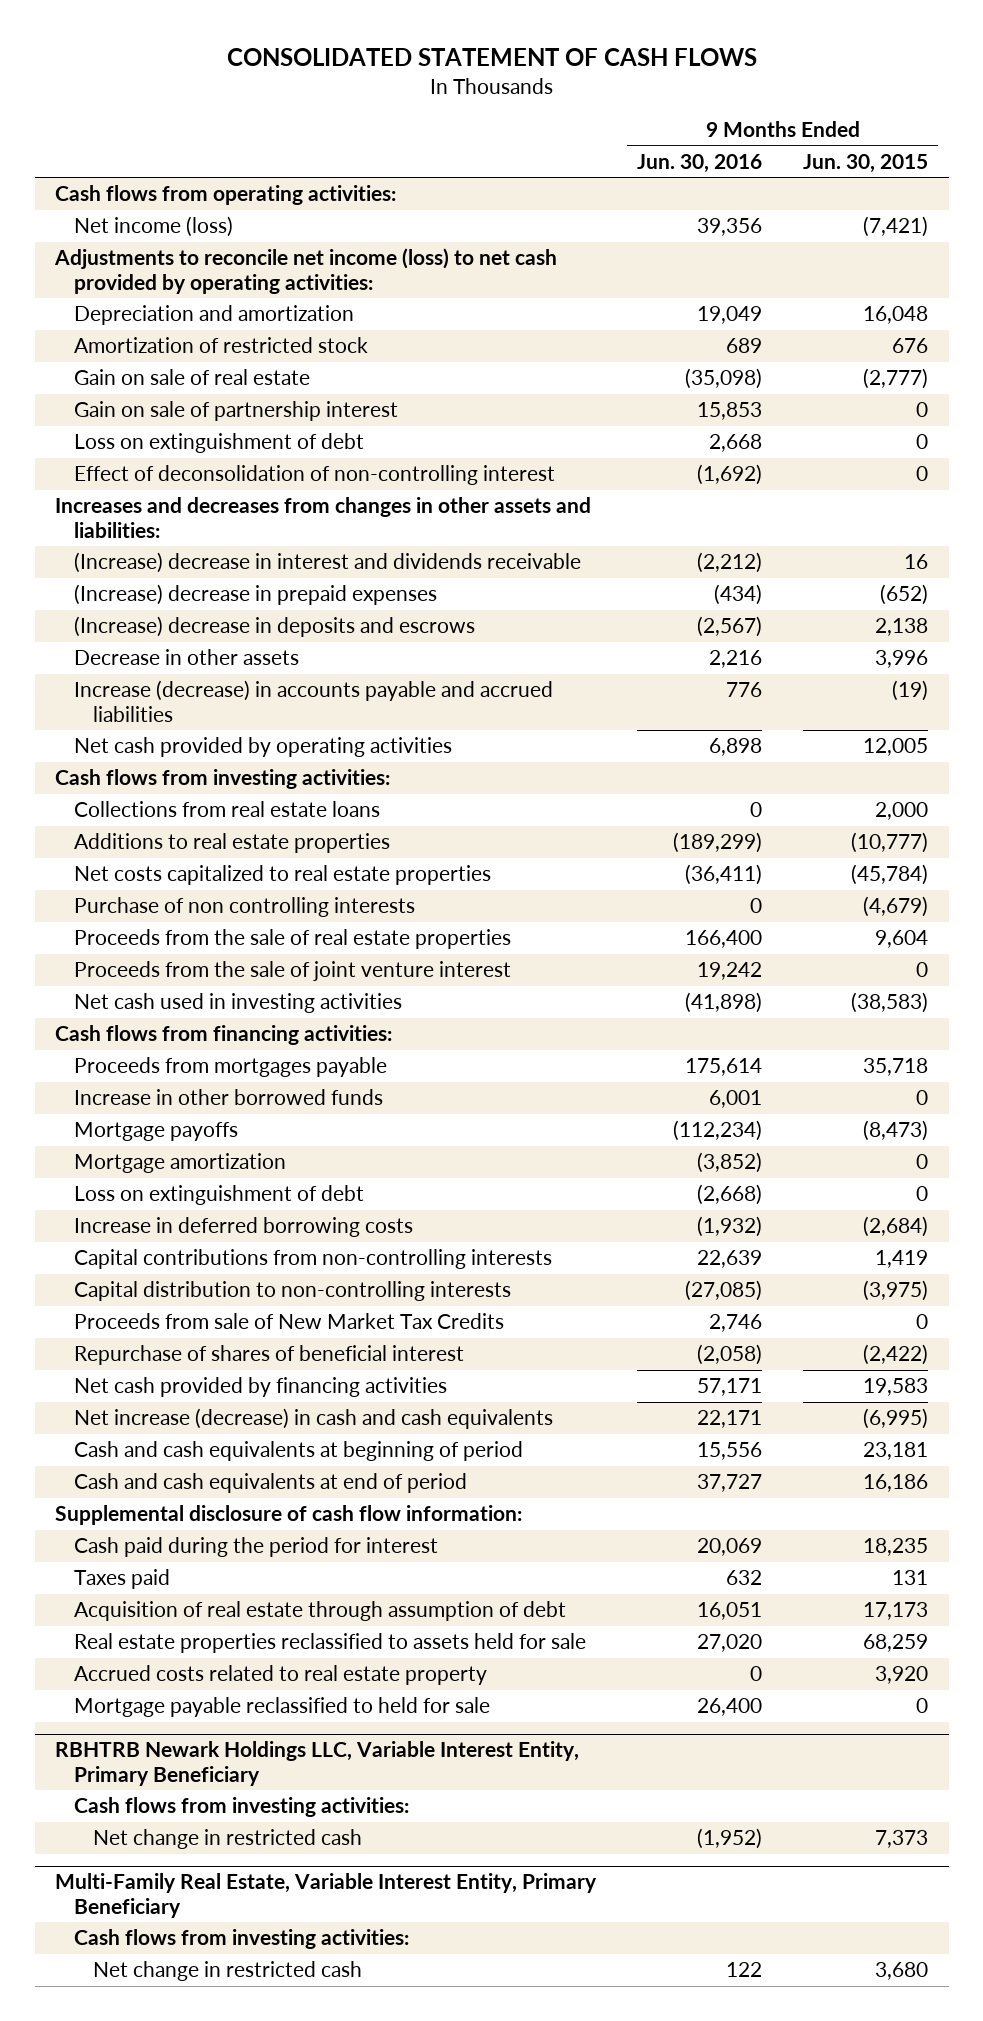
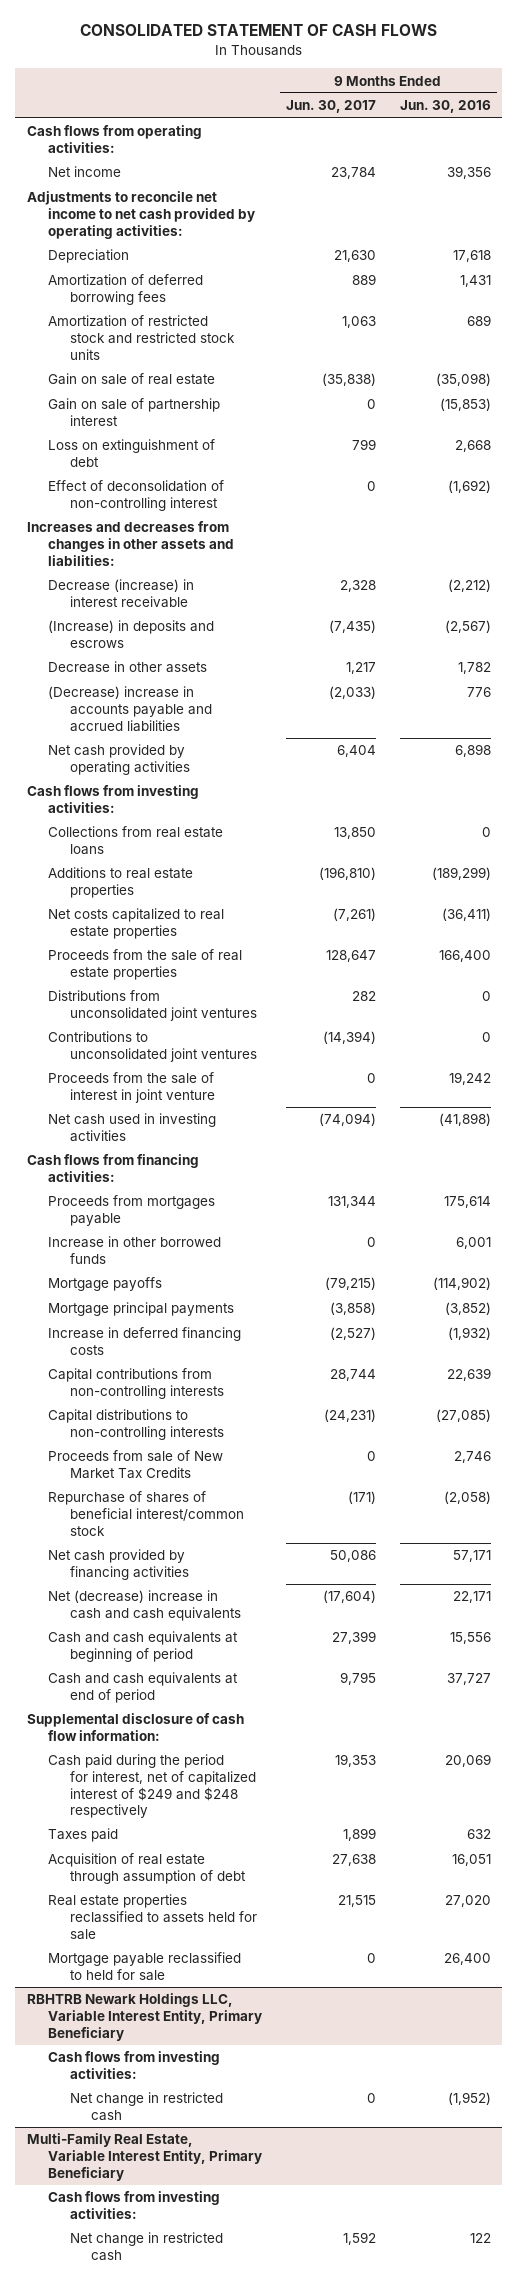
- | 9 Months Ended Jun. 30, 2016 | 9 Months Ended Jun. 30, 2015
+ | 9 Months Ended Jun. 30, 2017 | 9 Months Ended Jun. 30, 2016
- Net income (loss) | 39,356 | (7,421)
- Adjustments to reconcile net income (loss) to net cash provided by operating activities:
- Depreciation and amortization | 19,049 | 16,048
- Amortization of restricted stock | 689 | 676
+ Net income | 23,784 | 39,356
+ Adjustments to reconcile net income to net cash provided by operating activities:
+ Depreciation | 21,630 | 17,618
+ Amortization of deferred borrowing fees | 889 | 1,431
+ Amortization of restricted stock and restricted stock units | 1,063 | 689
- Gain on sale of partnership interest | 15,853 | 0
+ Gain on sale of partnership interest | 0 | (15,853)
- (Increase) decrease in interest and dividends receivable | (2,212) | 16
- (Increase) decrease in prepaid expenses | (434) | (652)
- (Increase) decrease in deposits and escrows | (2,567) | 2,138
- Decrease in other assets | 2,216 | 3,996
- Increase (decrease) in accounts payable and accrued liabilities | 776 | (19)
+ Decrease (increase) in interest receivable | 2,328 | (2,212)
+ (Increase) in deposits and escrows | (7,435) | (2,567)
+ Decrease in other assets | 1,217 | 1,782
+ (Decrease) increase in accounts payable and accrued liabilities | (2,033) | 776
- Purchase of non controlling interests | 0 | (4,679)
- Proceeds from the sale of joint venture interest | 19,242 | 0
+ Distributions from unconsolidated joint ventures | 282 | 0
+ Contributions to unconsolidated joint ventures | (14,394) | 0
+ Proceeds from the sale of interest in joint venture | 0 | 19,242
- Mortgage payoffs | (112,234) | (8,473)
- Mortgage amortization | (3,852) | 0
- Loss on extinguishment of debt | (2,668) | 0
- Increase in deferred borrowing costs | (1,932) | (2,684)
+ Mortgage payoffs | (79,215) | (114,902)
+ Mortgage principal payments | (3,858) | (3,852)
+ Increase in deferred financing costs | (2,527) | (1,932)
- Capital distribution to non-controlling interests | (27,085) | (3,975)
+ Capital distributions to non-controlling interests | (24,231) | (27,085)
- Repurchase of shares of beneficial interest | (2,058) | (2,422)
+ Repurchase of shares of beneficial interest/common stock | (171) | (2,058)
- Net increase (decrease) in cash and cash equivalents | 22,171 | (6,995)
+ Net (decrease) increase in cash and cash equivalents | (17,604) | 22,171
- Cash paid during the period for interest | 20,069 | 18,235
+ Cash paid during the period for interest, net of capitalized interest of $249 and $248 respectively | 19,353 | 20,069
- Accrued costs related to real estate property | 0 | 3,920

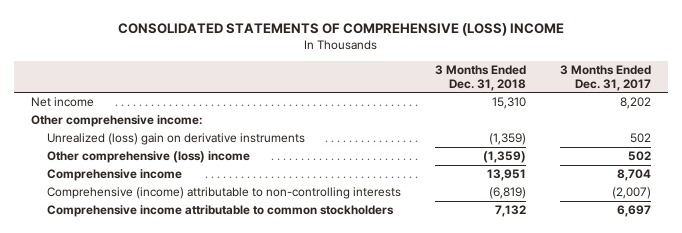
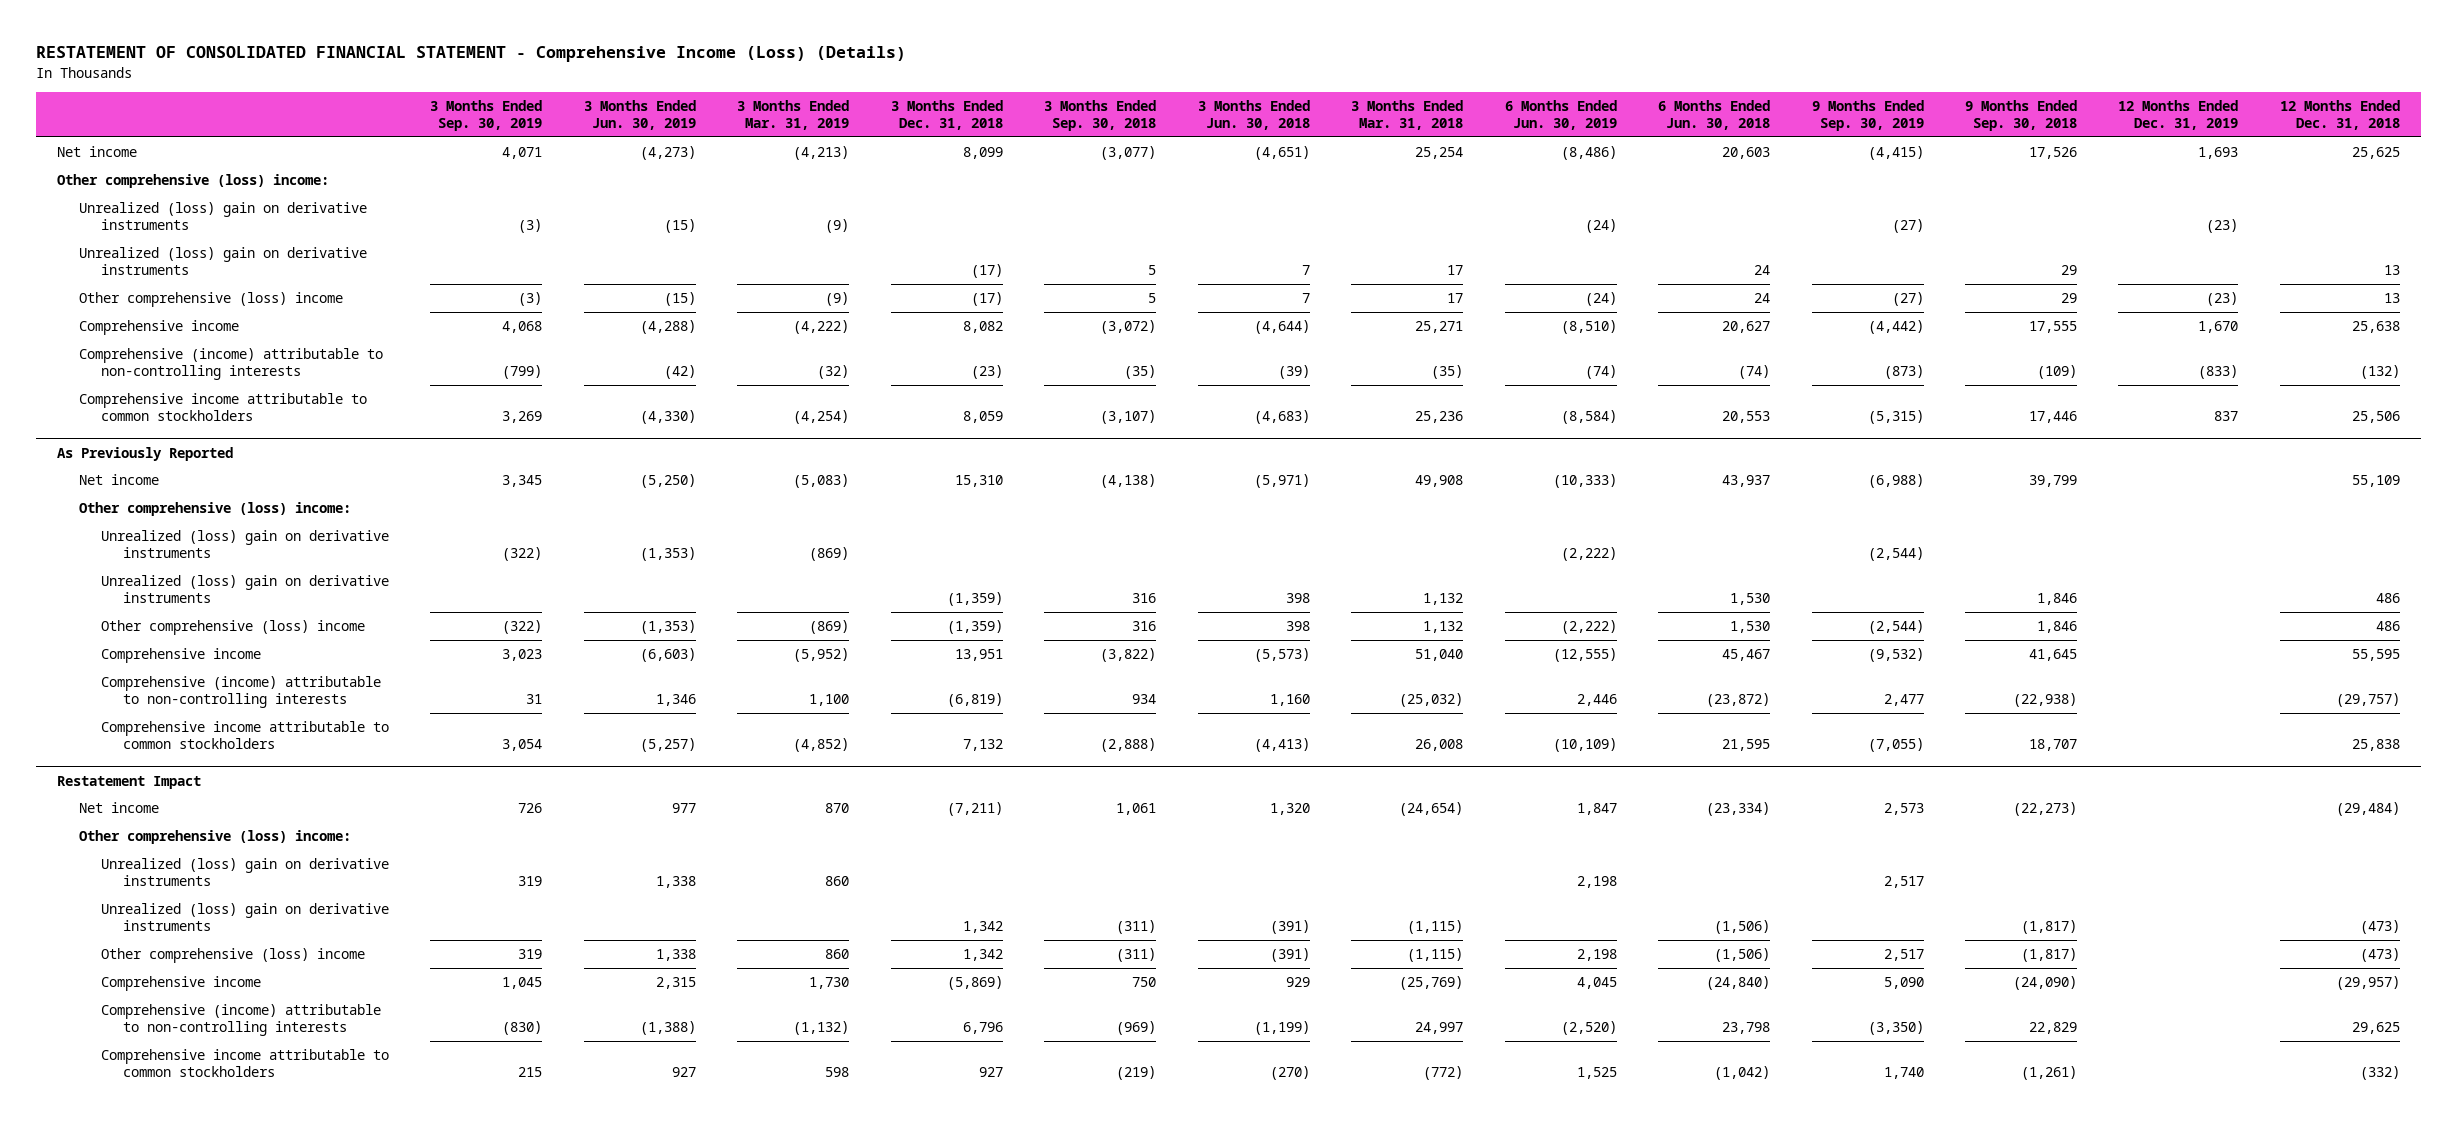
- CONSOLIDATED STATEMENTS OF COMPREHENSIVE (LOSS) INCOME
+ RESTATEMENT OF CONSOLIDATED FINANCIAL STATEMENT - Comprehensive Income (Loss) (Details)
- | 3 Months Ended Dec. 31, 2018 | 3 Months Ended Dec. 31, 2017
+ | 3 Months Ended Sep. 30, 2019 | 3 Months Ended Jun. 30, 2019 | 3 Months Ended Mar. 31, 2019 | 3 Months Ended Dec. 31, 2018 | 3 Months Ended Sep. 30, 2018 | 3 Months Ended Jun. 30, 2018 | 3 Months Ended Mar. 31, 2018 | 6 Months Ended Jun. 30, 2019 | 6 Months Ended Jun. 30, 2018 | 9 Months Ended Sep. 30, 2019 | 9 Months Ended Sep. 30, 2018 | 12 Months Ended Dec. 31, 2019 | 12 Months Ended Dec. 31, 2018
+ Net income | 4,071 | (4,273) | (4,213) | 8,099 | (3,077) | (4,651) | 25,254 | (8,486) | 20,603 | (4,415) | 17,526 | 1,693 | 25,625
+ Other comprehensive (loss) income:
+ Unrealized (loss) gain on derivative instruments | (3) | (15) | (9) | | | | | (24) | | (27) | | (23) |
+ Unrealized (loss) gain on derivative instruments | | | | (17) | 5 | 7 | 17 | | 24 | | 29 | | 13
+ Other comprehensive (loss) income | (3) | (15) | (9) | (17) | 5 | 7 | 17 | (24) | 24 | (27) | 29 | (23) | 13
+ Comprehensive income | 4,068 | (4,288) | (4,222) | 8,082 | (3,072) | (4,644) | 25,271 | (8,510) | 20,627 | (4,442) | 17,555 | 1,670 | 25,638
+ Comprehensive (income) attributable to non-controlling interests | (799) | (42) | (32) | (23) | (35) | (39) | (35) | (74) | (74) | (873) | (109) | (833) | (132)
+ Comprehensive income attributable to common stockholders | 3,269 | (4,330) | (4,254) | 8,059 | (3,107) | (4,683) | 25,236 | (8,584) | 20,553 | (5,315) | 17,446 | 837 | 25,506
+ As Previously Reported
- Other comprehensive income:
+ Other comprehensive (loss) income:
+ Unrealized (loss) gain on derivative instruments | (322) | (1,353) | (869) | | | | | (2,222) | | (2,544) | | |
+ Restatement Impact
+ Net income | 726 | 977 | 870 | (7,211) | 1,061 | 1,320 | (24,654) | 1,847 | (23,334) | 2,573 | (22,273) | | (29,484)
+ Other comprehensive (loss) income:
+ Unrealized (loss) gain on derivative instruments | 319 | 1,338 | 860 | | | | | 2,198 | | 2,517 | | |
+ Unrealized (loss) gain on derivative instruments | | | | 1,342 | (311) | (391) | (1,115) | | (1,506) | | (1,817) | | (473)
+ Other comprehensive (loss) income | 319 | 1,338 | 860 | 1,342 | (311) | (391) | (1,115) | 2,198 | (1,506) | 2,517 | (1,817) | | (473)
+ Comprehensive income | 1,045 | 2,315 | 1,730 | (5,869) | 750 | 929 | (25,769) | 4,045 | (24,840) | 5,090 | (24,090) | | (29,957)
+ Comprehensive (income) attributable to non-controlling interests | (830) | (1,388) | (1,132) | 6,796 | (969) | (1,199) | 24,997 | (2,520) | 23,798 | (3,350) | 22,829 | | 29,625
+ Comprehensive income attributable to common stockholders | 215 | 927 | 598 | 927 | (219) | (270) | (772) | 1,525 | (1,042) | 1,740 | (1,261) | | (332)

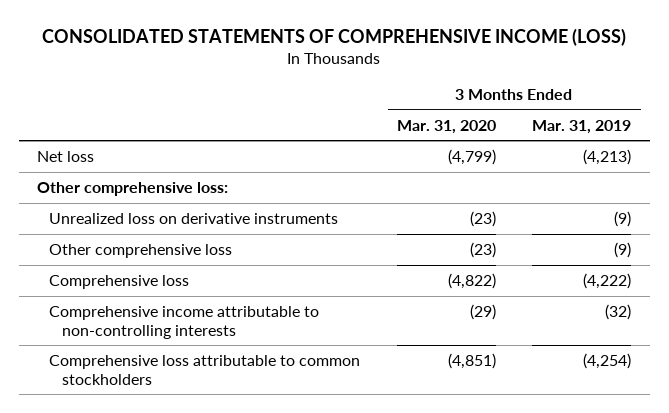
- RESTATEMENT OF CONSOLIDATED FINANCIAL STATEMENT - Comprehensive Income (Loss) (Details)
+ CONSOLIDATED STATEMENTS OF COMPREHENSIVE INCOME (LOSS)
- | 3 Months Ended Sep. 30, 2019 | 3 Months Ended Jun. 30, 2019 | 3 Months Ended Mar. 31, 2019 | 3 Months Ended Dec. 31, 2018 | 3 Months Ended Sep. 30, 2018 | 3 Months Ended Jun. 30, 2018 | 3 Months Ended Mar. 31, 2018 | 6 Months Ended Jun. 30, 2019 | 6 Months Ended Jun. 30, 2018 | 9 Months Ended Sep. 30, 2019 | 9 Months Ended Sep. 30, 2018 | 12 Months Ended Dec. 31, 2019 | 12 Months Ended Dec. 31, 2018
+ | 3 Months Ended Mar. 31, 2020 | 3 Months Ended Mar. 31, 2019
- Net income | 4,071 | (4,273) | (4,213) | 8,099 | (3,077) | (4,651) | 25,254 | (8,486) | 20,603 | (4,415) | 17,526 | 1,693 | 25,625
- Other comprehensive (loss) income:
- Unrealized (loss) gain on derivative instruments | (3) | (15) | (9) | | | | | (24) | | (27) | | (23) |
- Unrealized (loss) gain on derivative instruments | | | | (17) | 5 | 7 | 17 | | 24 | | 29 | | 13
- Other comprehensive (loss) income | (3) | (15) | (9) | (17) | 5 | 7 | 17 | (24) | 24 | (27) | 29 | (23) | 13
- Comprehensive income | 4,068 | (4,288) | (4,222) | 8,082 | (3,072) | (4,644) | 25,271 | (8,510) | 20,627 | (4,442) | 17,555 | 1,670 | 25,638
- Comprehensive (income) attributable to non-controlling interests | (799) | (42) | (32) | (23) | (35) | (39) | (35) | (74) | (74) | (873) | (109) | (833) | (132)
- Comprehensive income attributable to common stockholders | 3,269 | (4,330) | (4,254) | 8,059 | (3,107) | (4,683) | 25,236 | (8,584) | 20,553 | (5,315) | 17,446 | 837 | 25,506
- As Previously Reported
- Net income | 3,345 | (5,250) | (5,083) | 15,310 | (4,138) | (5,971) | 49,908 | (10,333) | 43,937 | (6,988) | 39,799 | | 55,109
- Other comprehensive (loss) income:
- Unrealized (loss) gain on derivative instruments | (322) | (1,353) | (869) | | | | | (2,222) | | (2,544) | | |
- Unrealized (loss) gain on derivative instruments | | | | (1,359) | 316 | 398 | 1,132 | | 1,530 | | 1,846 | | 486
- Other comprehensive (loss) income | (322) | (1,353) | (869) | (1,359) | 316 | 398 | 1,132 | (2,222) | 1,530 | (2,544) | 1,846 | | 486
- Comprehensive income | 3,023 | (6,603) | (5,952) | 13,951 | (3,822) | (5,573) | 51,040 | (12,555) | 45,467 | (9,532) | 41,645 | | 55,595
- Comprehensive (income) attributable to non-controlling interests | 31 | 1,346 | 1,100 | (6,819) | 934 | 1,160 | (25,032) | 2,446 | (23,872) | 2,477 | (22,938) | | (29,757)
- Comprehensive income attributable to common stockholders | 3,054 | (5,257) | (4,852) | 7,132 | (2,888) | (4,413) | 26,008 | (10,109) | 21,595 | (7,055) | 18,707 | | 25,838
- Restatement Impact
- Net income | 726 | 977 | 870 | (7,211) | 1,061 | 1,320 | (24,654) | 1,847 | (23,334) | 2,573 | (22,273) | | (29,484)
- Other comprehensive (loss) income:
- Unrealized (loss) gain on derivative instruments | 319 | 1,338 | 860 | | | | | 2,198 | | 2,517 | | |
- Unrealized (loss) gain on derivative instruments | | | | 1,342 | (311) | (391) | (1,115) | | (1,506) | | (1,817) | | (473)
- Other comprehensive (loss) income | 319 | 1,338 | 860 | 1,342 | (311) | (391) | (1,115) | 2,198 | (1,506) | 2,517 | (1,817) | | (473)
- Comprehensive income | 1,045 | 2,315 | 1,730 | (5,869) | 750 | 929 | (25,769) | 4,045 | (24,840) | 5,090 | (24,090) | | (29,957)
- Comprehensive (income) attributable to non-controlling interests | (830) | (1,388) | (1,132) | 6,796 | (969) | (1,199) | 24,997 | (2,520) | 23,798 | (3,350) | 22,829 | | 29,625
- Comprehensive income attributable to common stockholders | 215 | 927 | 598 | 927 | (219) | (270) | (772) | 1,525 | (1,042) | 1,740 | (1,261) | | (332)
+ Net loss | (4,799) | (4,213)
+ Other comprehensive loss:
+ Unrealized loss on derivative instruments | (23) | (9)
+ Other comprehensive loss | (23) | (9)
+ Comprehensive loss | (4,822) | (4,222)
+ Comprehensive income attributable to non-controlling interests | (29) | (32)
+ Comprehensive loss attributable to common stockholders | (4,851) | (4,254)

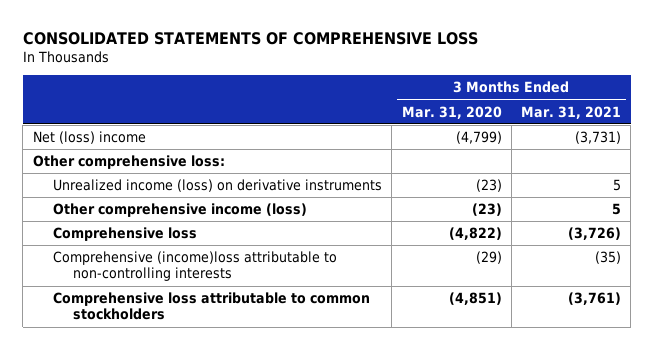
- CONSOLIDATED STATEMENTS OF COMPREHENSIVE INCOME (LOSS)
+ CONSOLIDATED STATEMENTS OF COMPREHENSIVE LOSS
- | 3 Months Ended Mar. 31, 2020 | 3 Months Ended Mar. 31, 2019
+ | 3 Months Ended Mar. 31, 2020 | 3 Months Ended Mar. 31, 2021
- Net loss | (4,799) | (4,213)
+ Net (loss) income | (4,799) | (3,731)
- Unrealized loss on derivative instruments | (23) | (9)
- Other comprehensive loss | (23) | (9)
+ Unrealized income (loss) on derivative instruments | (23) | 5
+ Other comprehensive income (loss) | (23) | 5
- Comprehensive income attributable to non-controlling interests | (29) | (32)
+ Comprehensive (income)loss attributable to non-controlling interests | (29) | (35)

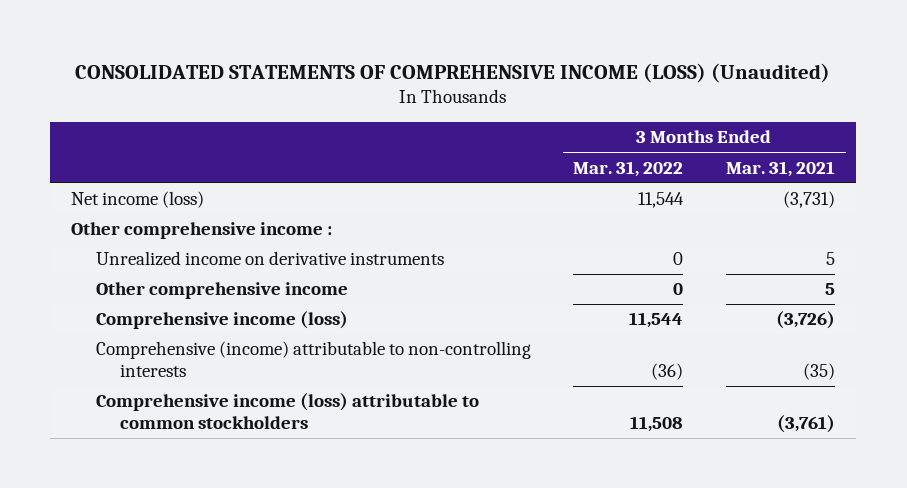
- CONSOLIDATED STATEMENTS OF COMPREHENSIVE LOSS
+ CONSOLIDATED STATEMENTS OF COMPREHENSIVE INCOME (LOSS) (Unaudited)
- | 3 Months Ended Mar. 31, 2020 | 3 Months Ended Mar. 31, 2021
+ | 3 Months Ended Mar. 31, 2022 | 3 Months Ended Mar. 31, 2021
- Net (loss) income | (4,799) | (3,731)
- Other comprehensive loss:
- Unrealized income (loss) on derivative instruments | (23) | 5
- Other comprehensive income (loss) | (23) | 5
- Comprehensive loss | (4,822) | (3,726)
- Comprehensive (income)loss attributable to non-controlling interests | (29) | (35)
- Comprehensive loss attributable to common stockholders | (4,851) | (3,761)
+ Net income (loss) | 11,544 | (3,731)
+ Other comprehensive income :
+ Unrealized income on derivative instruments | 0 | 5
+ Other comprehensive income | 0 | 5
+ Comprehensive income (loss) | 11,544 | (3,726)
+ Comprehensive (income) attributable to non-controlling interests | (36) | (35)
+ Comprehensive income (loss) attributable to common stockholders | 11,508 | (3,761)

